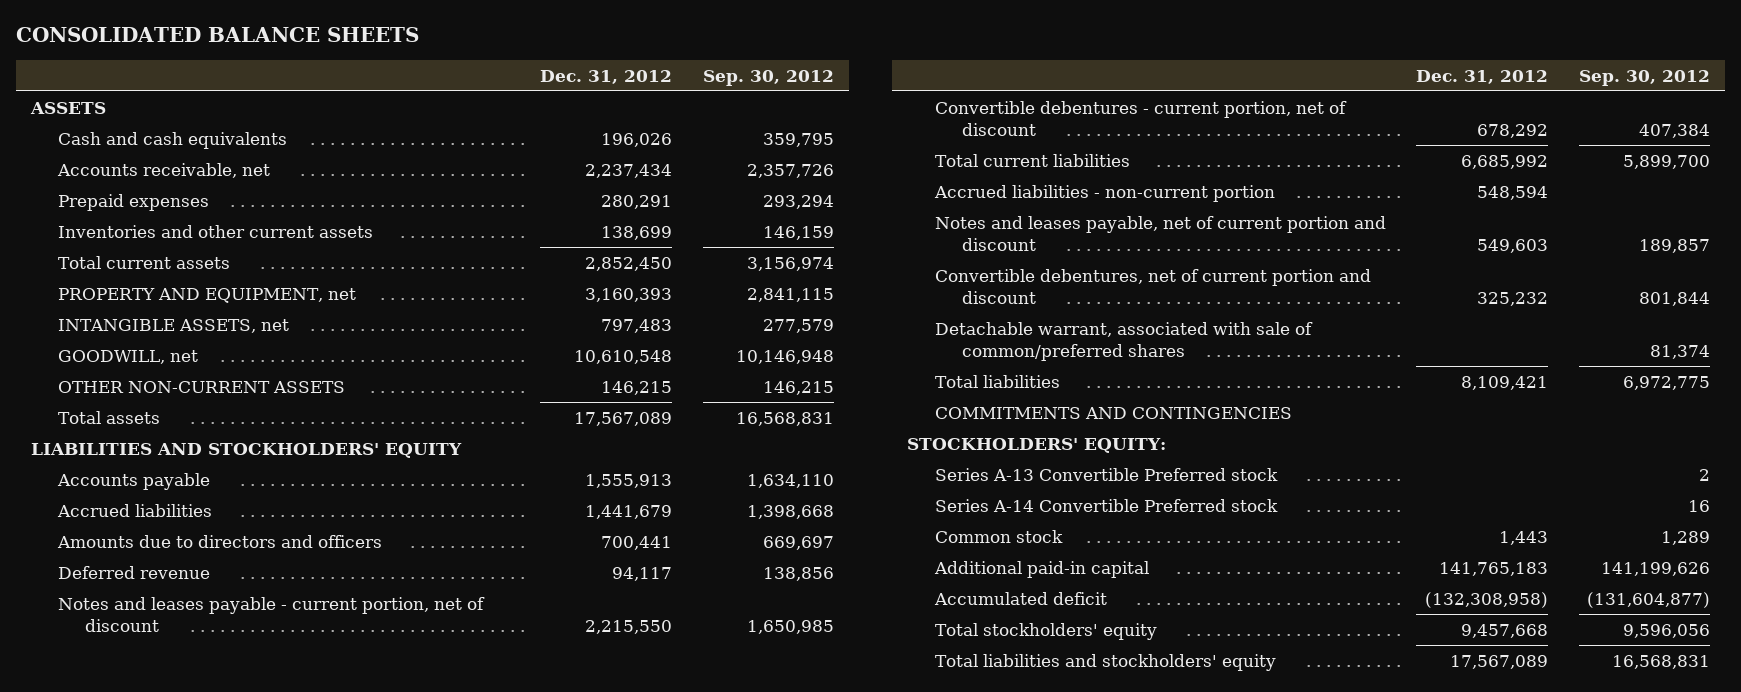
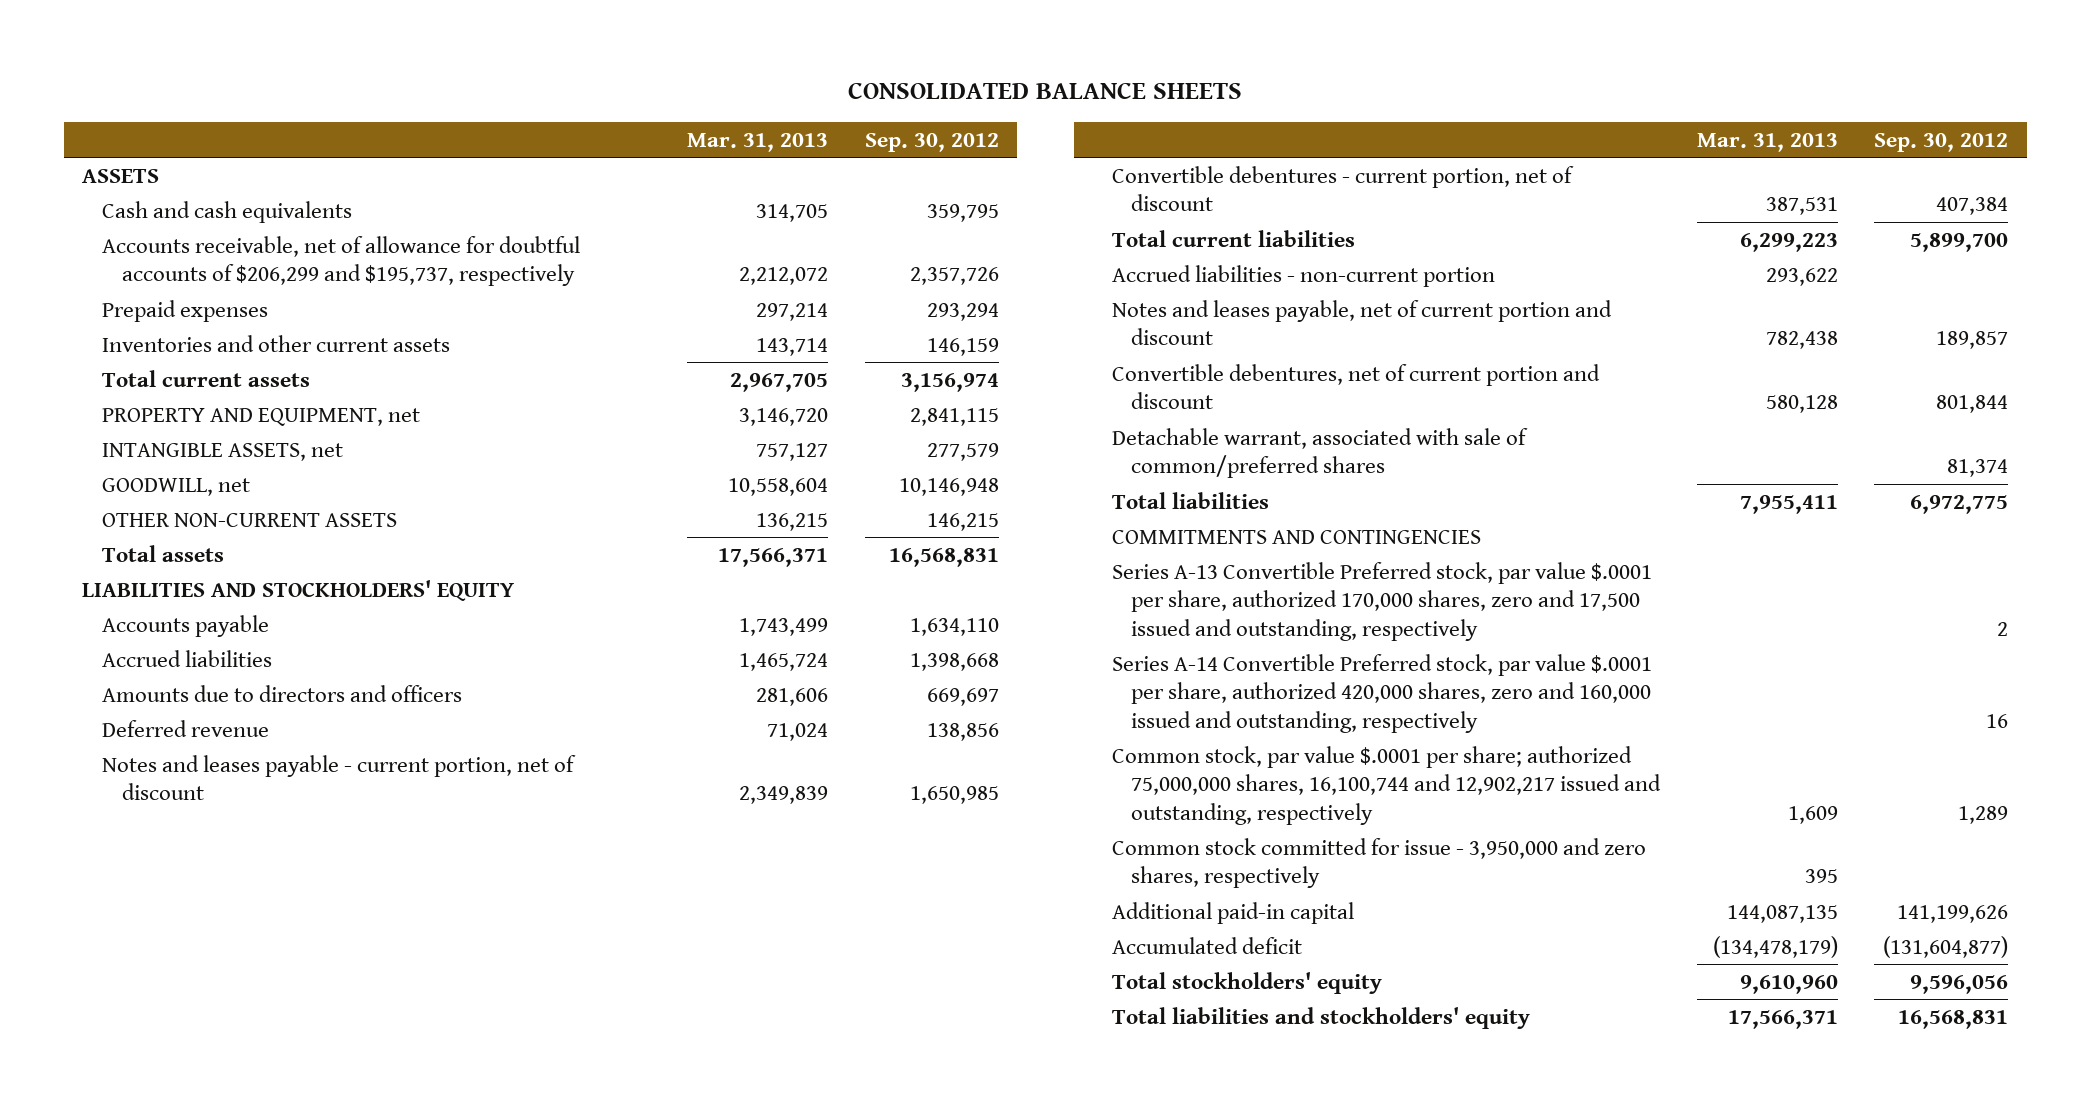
- | Dec. 31, 2012 | Sep. 30, 2012
+ | Mar. 31, 2013 | Sep. 30, 2012
- Accounts receivable, net | 2,237,434 | 2,357,726
+ Accounts receivable, net of allowance for doubtful accounts of $206,299 and $195,737, respectively | 2,212,072 | 2,357,726
- STOCKHOLDERS' EQUITY:
- Series A-13 Convertible Preferred stock | | 2
- Series A-14 Convertible Preferred stock | | 16
- Common stock | 1,443 | 1,289
+ Series A-13 Convertible Preferred stock, par value $.0001 per share, authorized 170,000 shares, zero and 17,500 issued and outstanding, respectively | | 2
+ Series A-14 Convertible Preferred stock, par value $.0001 per share, authorized 420,000 shares, zero and 160,000 issued and outstanding, respectively | | 16
+ Common stock, par value $.0001 per share; authorized 75,000,000 shares, 16,100,744 and 12,902,217 issued and outstanding, respectively | 1,609 | 1,289
+ Common stock committed for issue - 3,950,000 and zero shares, respectively | 395 |

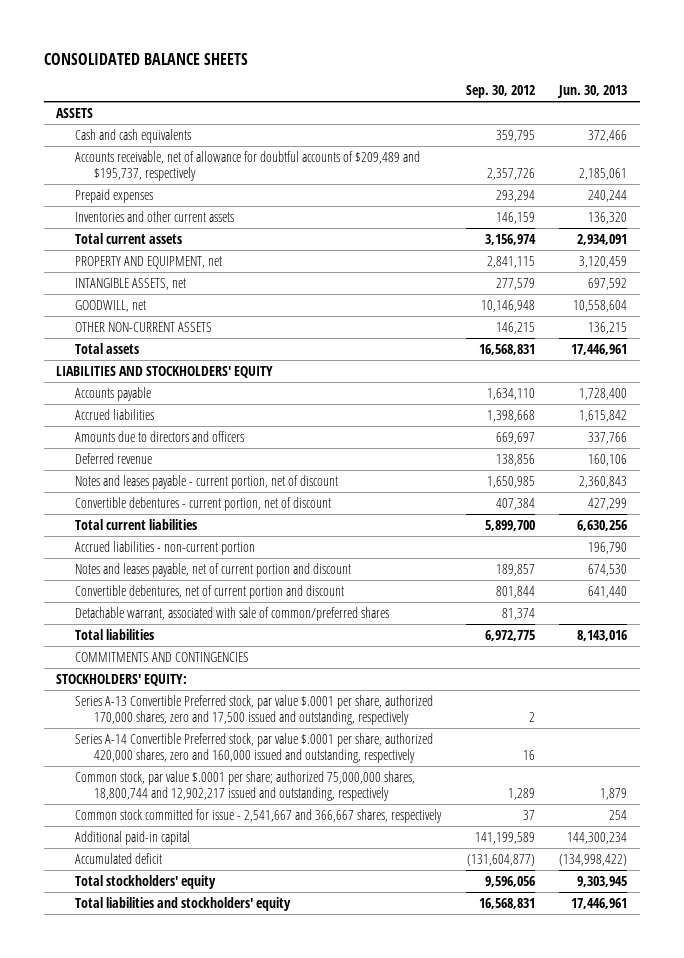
- | Mar. 31, 2013 | Sep. 30, 2012
+ | Sep. 30, 2012 | Jun. 30, 2013
- Accounts receivable, net of allowance for doubtful accounts of $206,299 and $195,737, respectively | 2,212,072 | 2,357,726
+ Accounts receivable, net of allowance for doubtful accounts of $209,489 and $195,737, respectively | 2,357,726 | 2,185,061
+ STOCKHOLDERS' EQUITY:
- Common stock, par value $.0001 per share; authorized 75,000,000 shares, 16,100,744 and 12,902,217 issued and outstanding, respectively | 1,609 | 1,289
- Common stock committed for issue - 3,950,000 and zero shares, respectively | 395 |
- Additional paid-in capital | 144,087,135 | 141,199,626
+ Common stock, par value $.0001 per share; authorized 75,000,000 shares, 18,800,744 and 12,902,217 issued and outstanding, respectively | 1,289 | 1,879
+ Common stock committed for issue - 2,541,667 and 366,667 shares, respectively | 37 | 254
+ Additional paid-in capital | 141,199,589 | 144,300,234

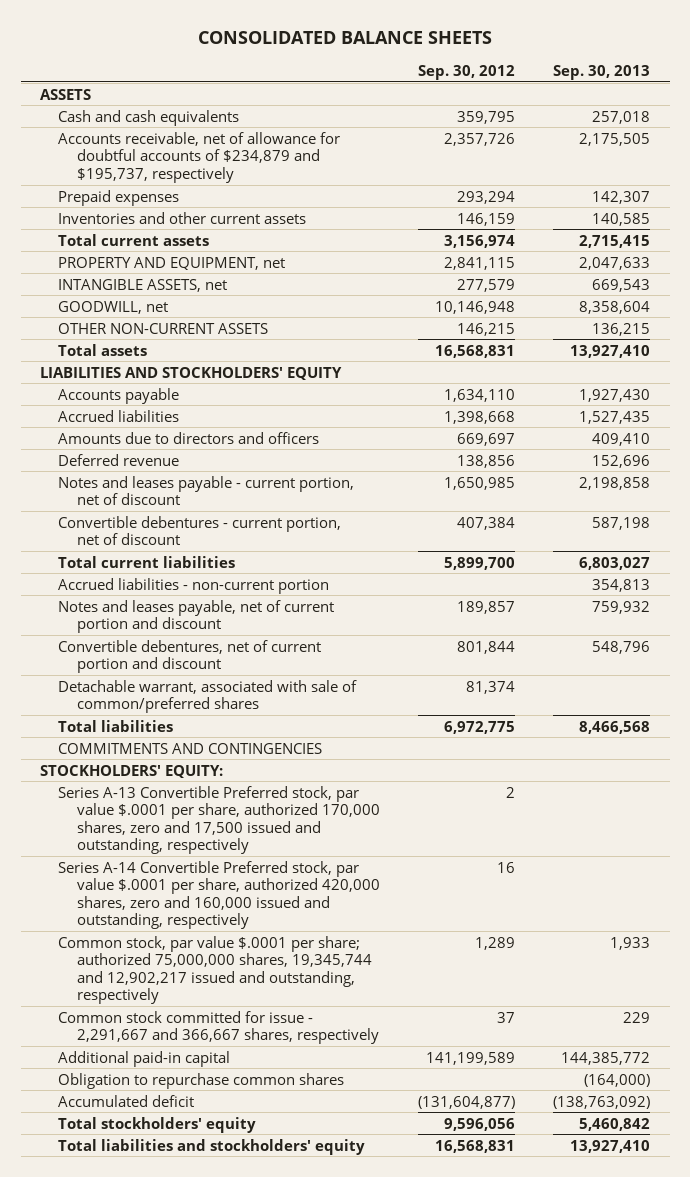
- | Sep. 30, 2012 | Jun. 30, 2013
+ | Sep. 30, 2012 | Sep. 30, 2013
- Accounts receivable, net of allowance for doubtful accounts of $209,489 and $195,737, respectively | 2,357,726 | 2,185,061
+ Accounts receivable, net of allowance for doubtful accounts of $234,879 and $195,737, respectively | 2,357,726 | 2,175,505
- Common stock, par value $.0001 per share; authorized 75,000,000 shares, 18,800,744 and 12,902,217 issued and outstanding, respectively | 1,289 | 1,879
- Common stock committed for issue - 2,541,667 and 366,667 shares, respectively | 37 | 254
+ Common stock, par value $.0001 per share; authorized 75,000,000 shares, 19,345,744 and 12,902,217 issued and outstanding, respectively | 1,289 | 1,933
+ Common stock committed for issue - 2,291,667 and 366,667 shares, respectively | 37 | 229
+ Obligation to repurchase common shares | | (164,000)

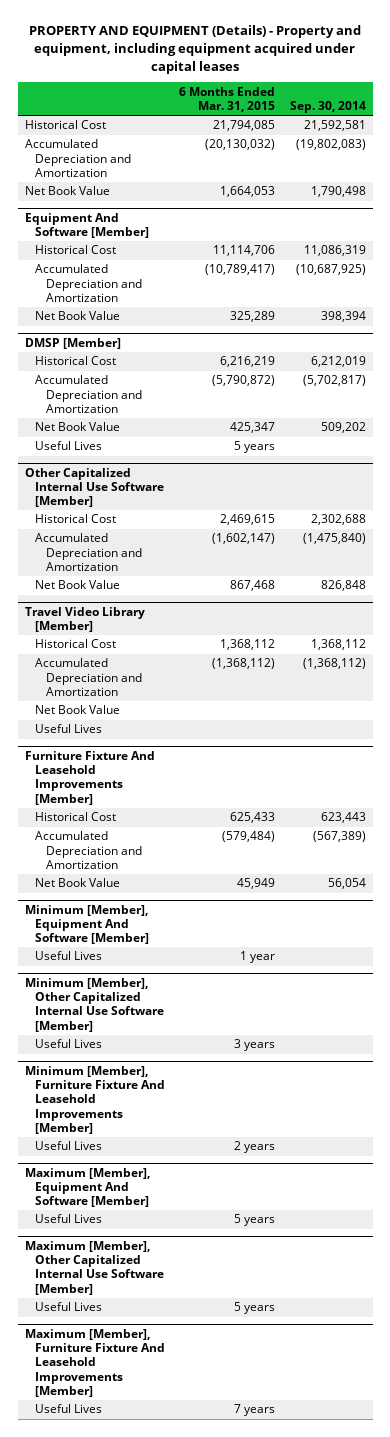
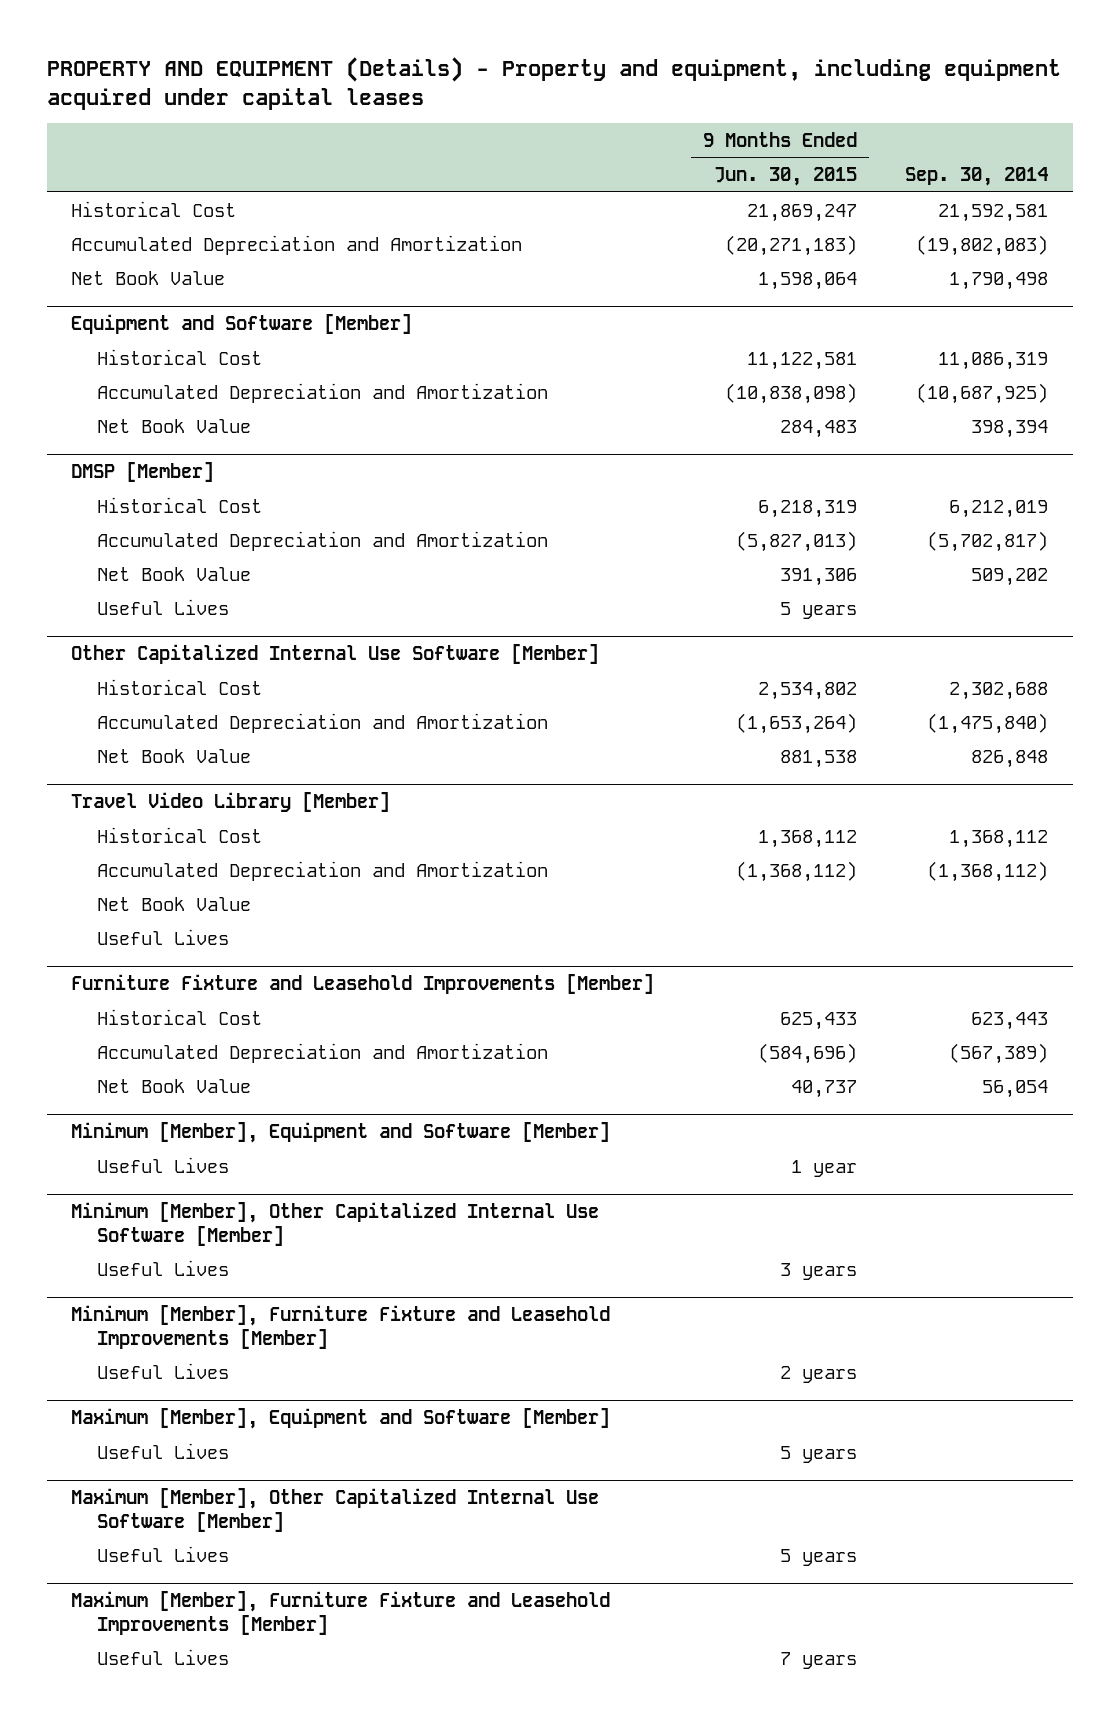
- | 6 Months Ended Mar. 31, 2015 | Sep. 30, 2014
+ | 9 Months Ended Jun. 30, 2015 | Sep. 30, 2014
- Equipment And Software [Member]
+ Equipment and Software [Member]
- Furniture Fixture And Leasehold Improvements [Member]
+ Furniture Fixture and Leasehold Improvements [Member]
- Minimum [Member], Equipment And Software [Member]
+ Minimum [Member], Equipment and Software [Member]
- Minimum [Member], Furniture Fixture And Leasehold Improvements [Member]
+ Minimum [Member], Furniture Fixture and Leasehold Improvements [Member]
- Maximum [Member], Equipment And Software [Member]
+ Maximum [Member], Equipment and Software [Member]
- Maximum [Member], Furniture Fixture And Leasehold Improvements [Member]
+ Maximum [Member], Furniture Fixture and Leasehold Improvements [Member]

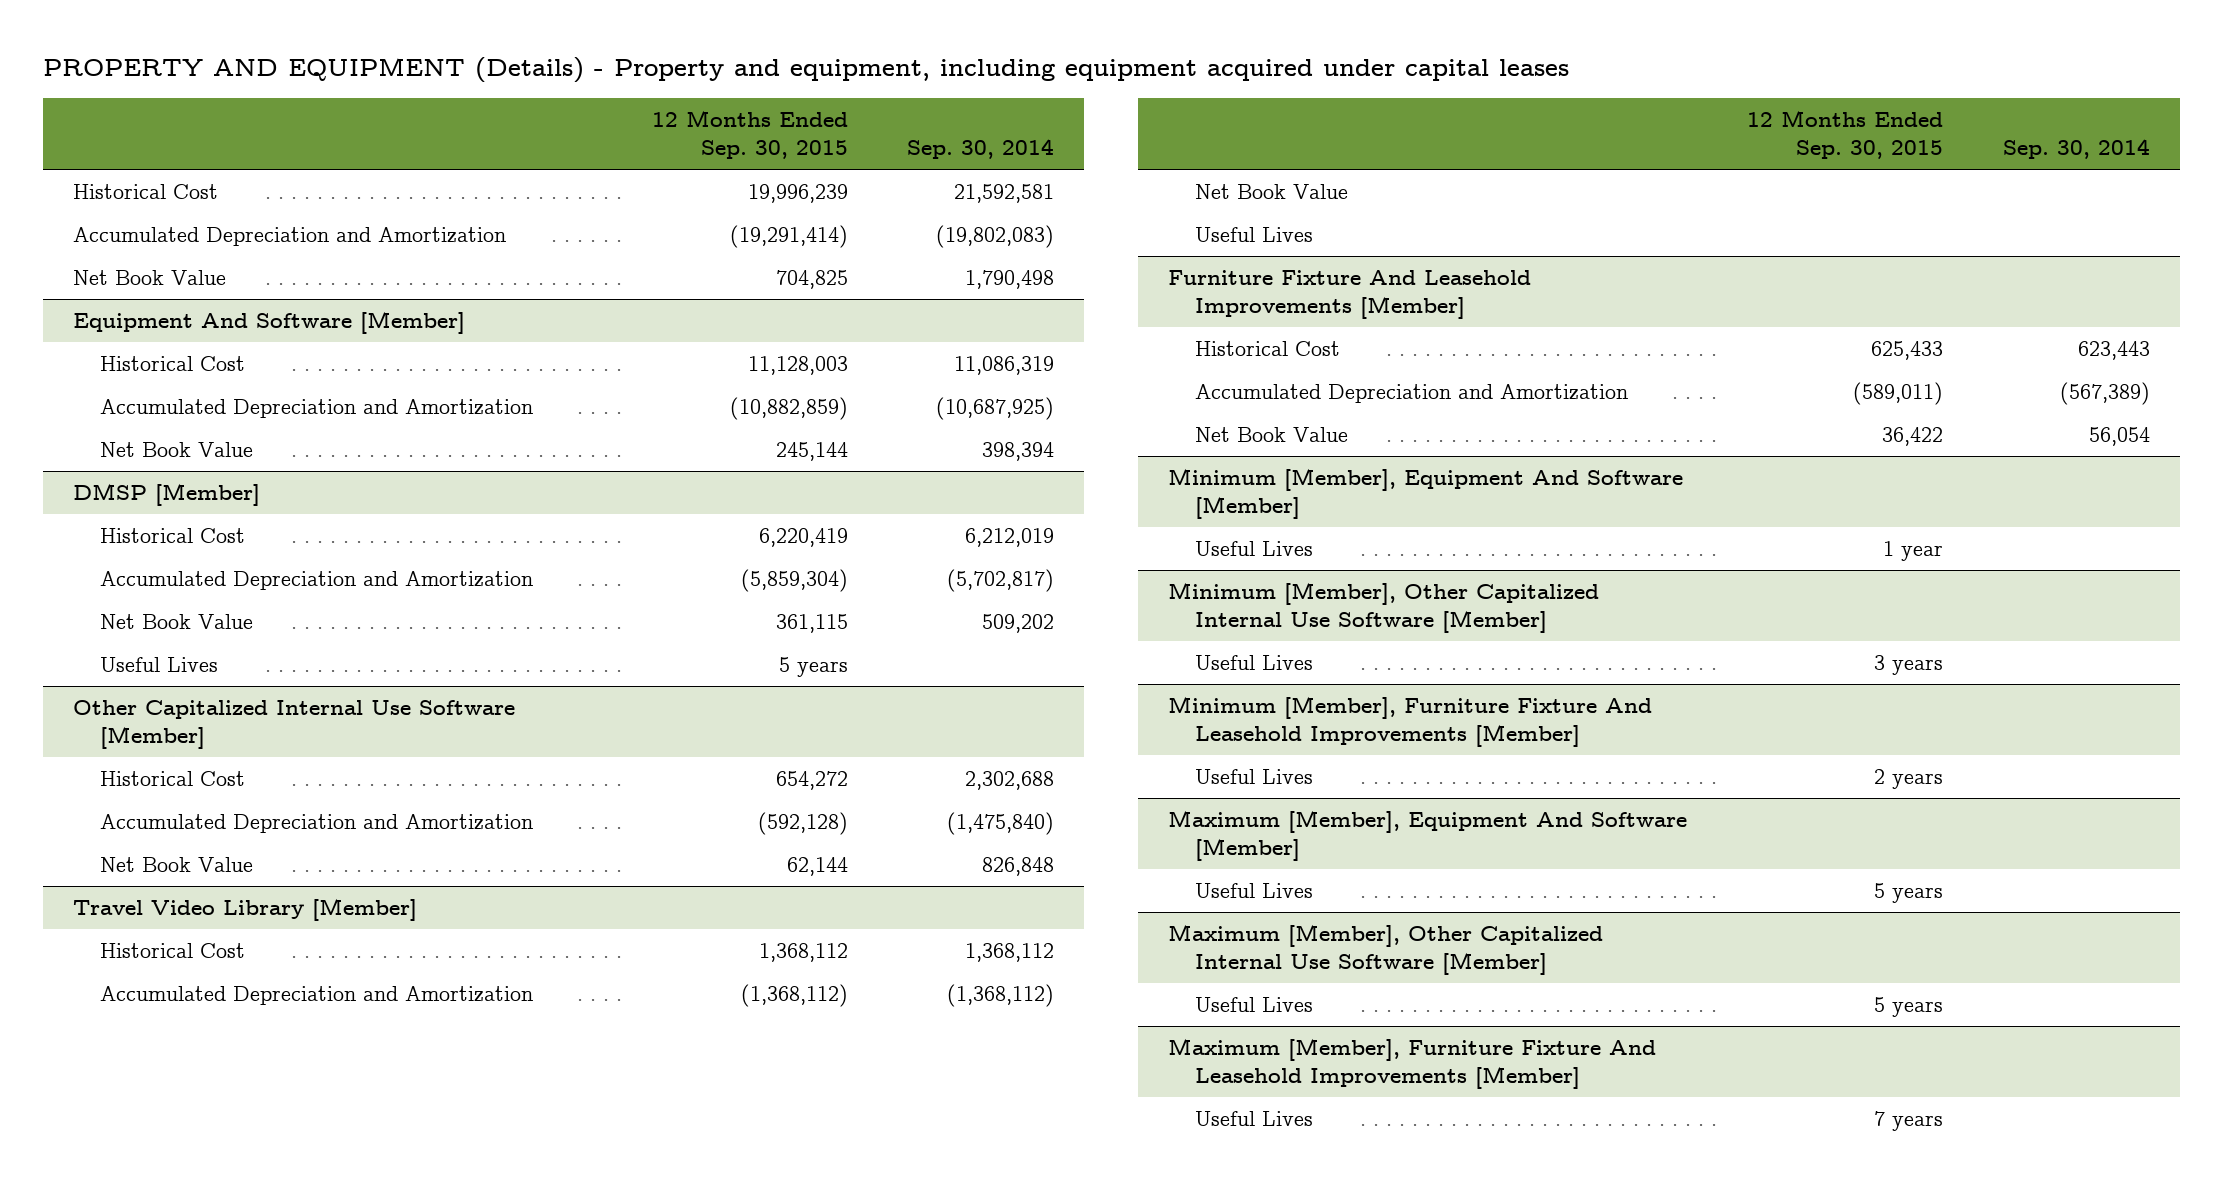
- | 9 Months Ended Jun. 30, 2015 | Sep. 30, 2014
+ | 12 Months Ended Sep. 30, 2015 | Sep. 30, 2014
- Equipment and Software [Member]
+ Equipment And Software [Member]
- Furniture Fixture and Leasehold Improvements [Member]
+ Furniture Fixture And Leasehold Improvements [Member]
- Minimum [Member], Equipment and Software [Member]
+ Minimum [Member], Equipment And Software [Member]
- Minimum [Member], Furniture Fixture and Leasehold Improvements [Member]
+ Minimum [Member], Furniture Fixture And Leasehold Improvements [Member]
- Maximum [Member], Equipment and Software [Member]
+ Maximum [Member], Equipment And Software [Member]
- Maximum [Member], Furniture Fixture and Leasehold Improvements [Member]
+ Maximum [Member], Furniture Fixture And Leasehold Improvements [Member]

